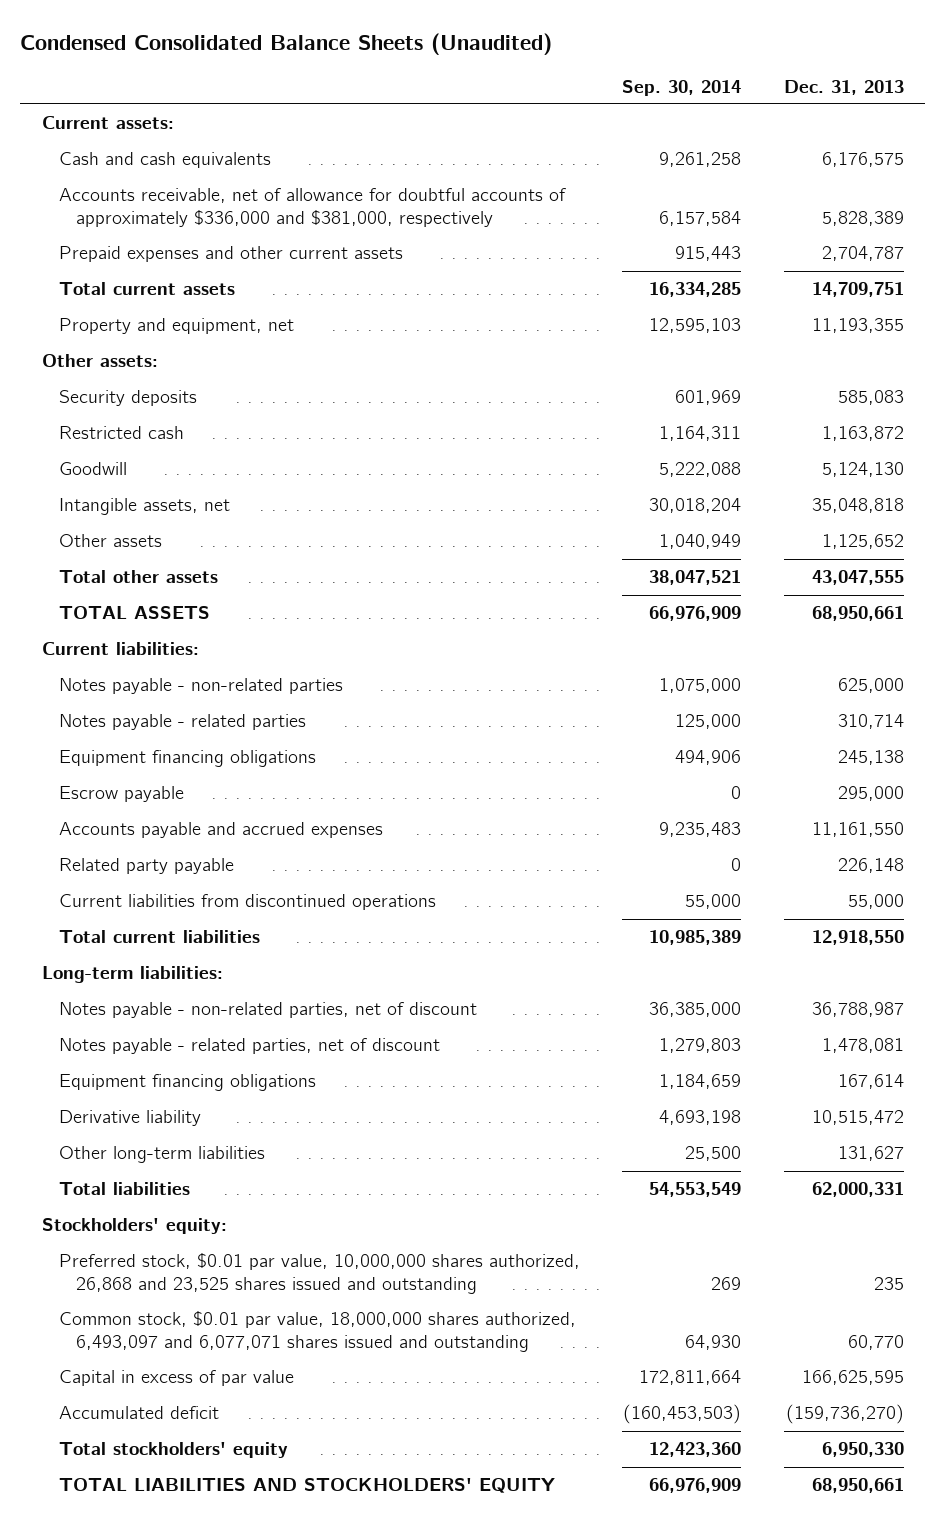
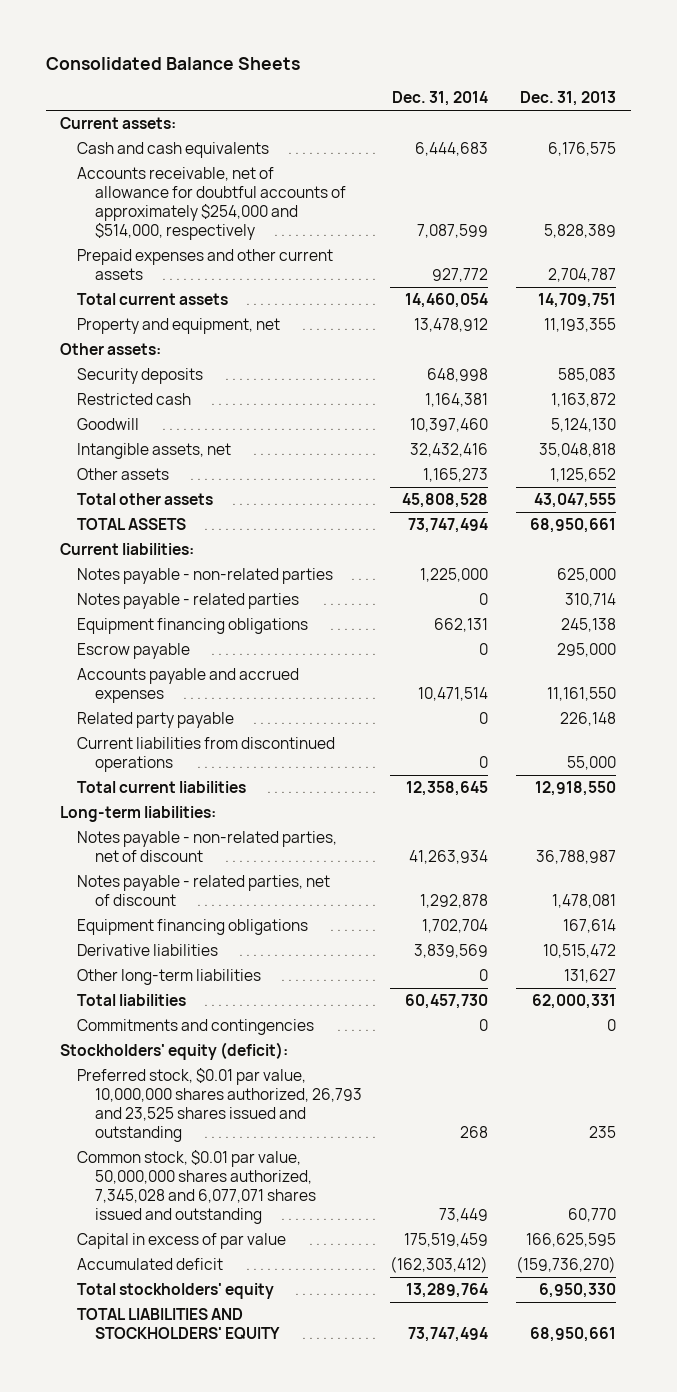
- Condensed Consolidated Balance Sheets (Unaudited)
+ Consolidated Balance Sheets
- | Sep. 30, 2014 | Dec. 31, 2013
+ | Dec. 31, 2014 | Dec. 31, 2013
- Accounts receivable, net of allowance for doubtful accounts of approximately $336,000 and $381,000, respectively | 6,157,584 | 5,828,389
+ Accounts receivable, net of allowance for doubtful accounts of approximately $254,000 and $514,000, respectively | 7,087,599 | 5,828,389
- Derivative liability | 4,693,198 | 10,515,472
+ Derivative liabilities | 3,839,569 | 10,515,472
- Stockholders' equity:
- Preferred stock, $0.01 par value, 10,000,000 shares authorized, 26,868 and 23,525 shares issued and outstanding | 269 | 235
- Common stock, $0.01 par value, 18,000,000 shares authorized, 6,493,097 and 6,077,071 shares issued and outstanding | 64,930 | 60,770
+ Commitments and contingencies | 0 | 0
+ Stockholders' equity (deficit):
+ Preferred stock, $0.01 par value, 10,000,000 shares authorized, 26,793 and 23,525 shares issued and outstanding | 268 | 235
+ Common stock, $0.01 par value, 50,000,000 shares authorized, 7,345,028 and 6,077,071 shares issued and outstanding | 73,449 | 60,770

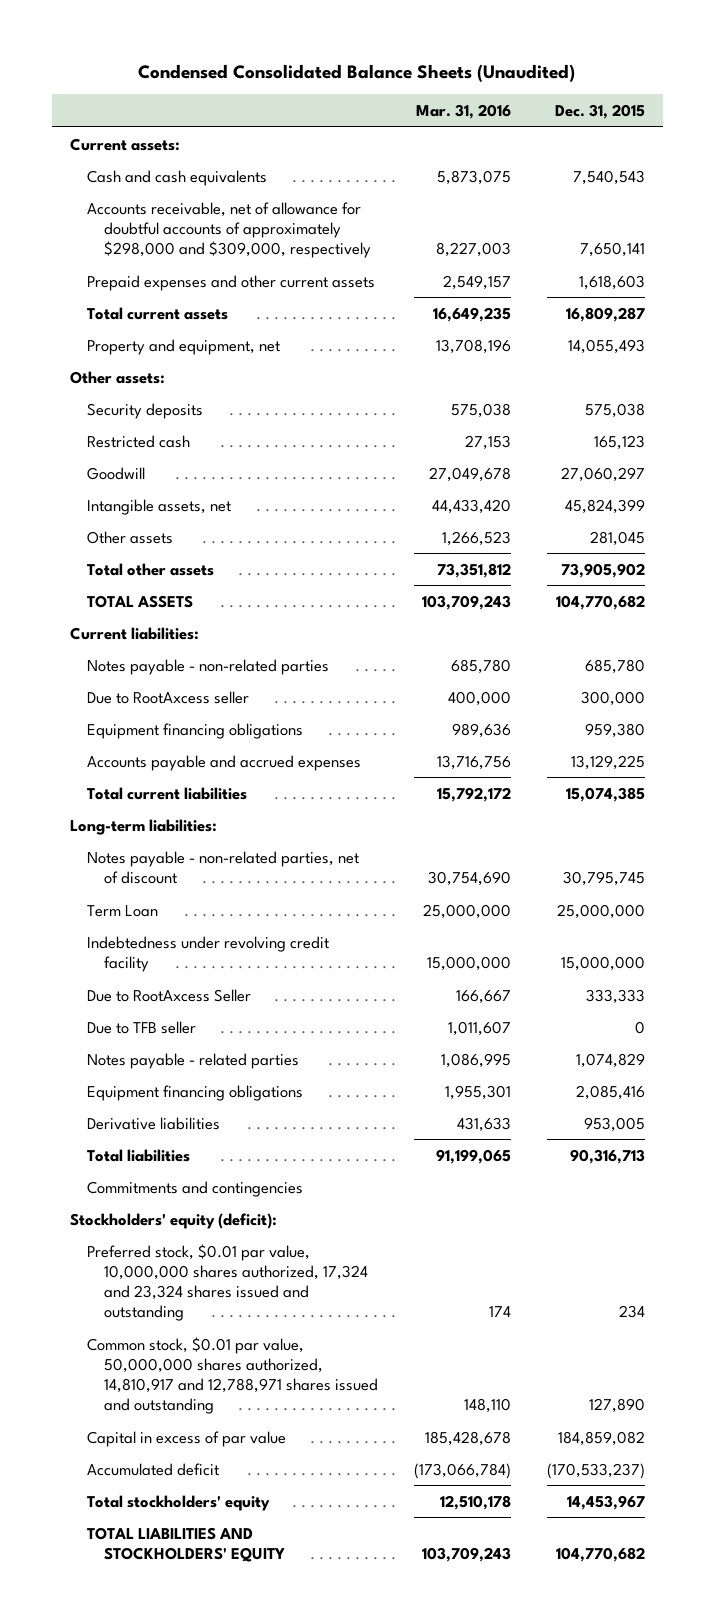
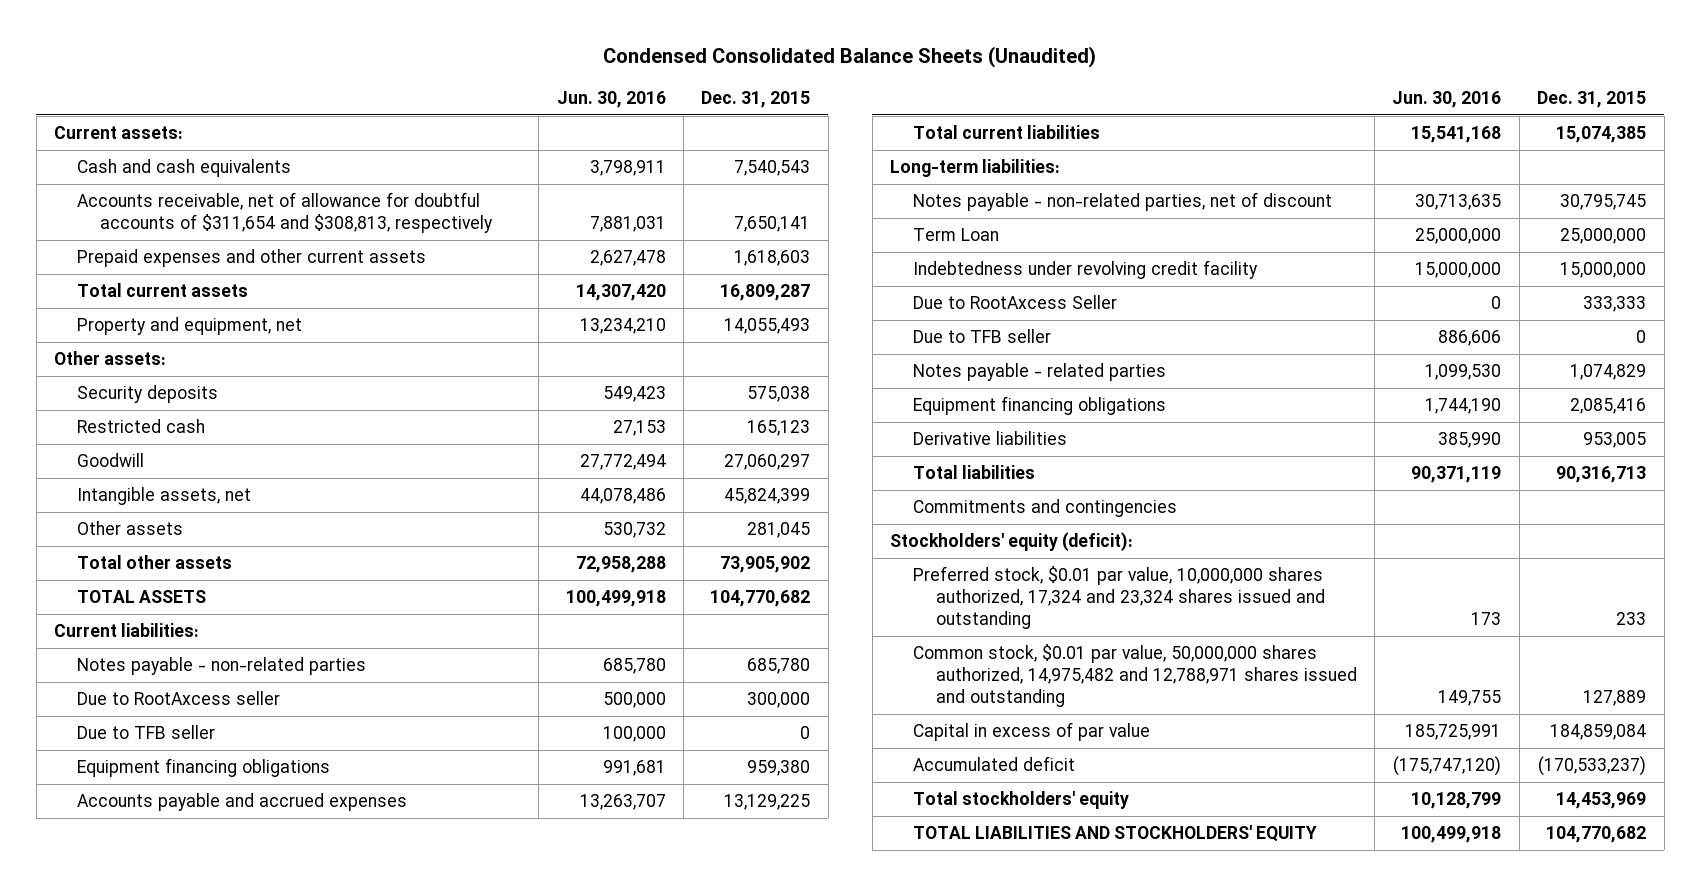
- | Mar. 31, 2016 | Dec. 31, 2015
+ | Jun. 30, 2016 | Dec. 31, 2015
- Accounts receivable, net of allowance for doubtful accounts of approximately $298,000 and $309,000, respectively | 8,227,003 | 7,650,141
+ Accounts receivable, net of allowance for doubtful accounts of $311,654 and $308,813, respectively | 7,881,031 | 7,650,141
+ Due to TFB seller | 100,000 | 0
- Preferred stock, $0.01 par value, 10,000,000 shares authorized, 17,324 and 23,324 shares issued and outstanding | 174 | 234
- Common stock, $0.01 par value, 50,000,000 shares authorized, 14,810,917 and 12,788,971 shares issued and outstanding | 148,110 | 127,890
- Capital in excess of par value | 185,428,678 | 184,859,082
+ Preferred stock, $0.01 par value, 10,000,000 shares authorized, 17,324 and 23,324 shares issued and outstanding | 173 | 233
+ Common stock, $0.01 par value, 50,000,000 shares authorized, 14,975,482 and 12,788,971 shares issued and outstanding | 149,755 | 127,889
+ Capital in excess of par value | 185,725,991 | 184,859,084
- Total stockholders' equity | 12,510,178 | 14,453,967
+ Total stockholders' equity | 10,128,799 | 14,453,969

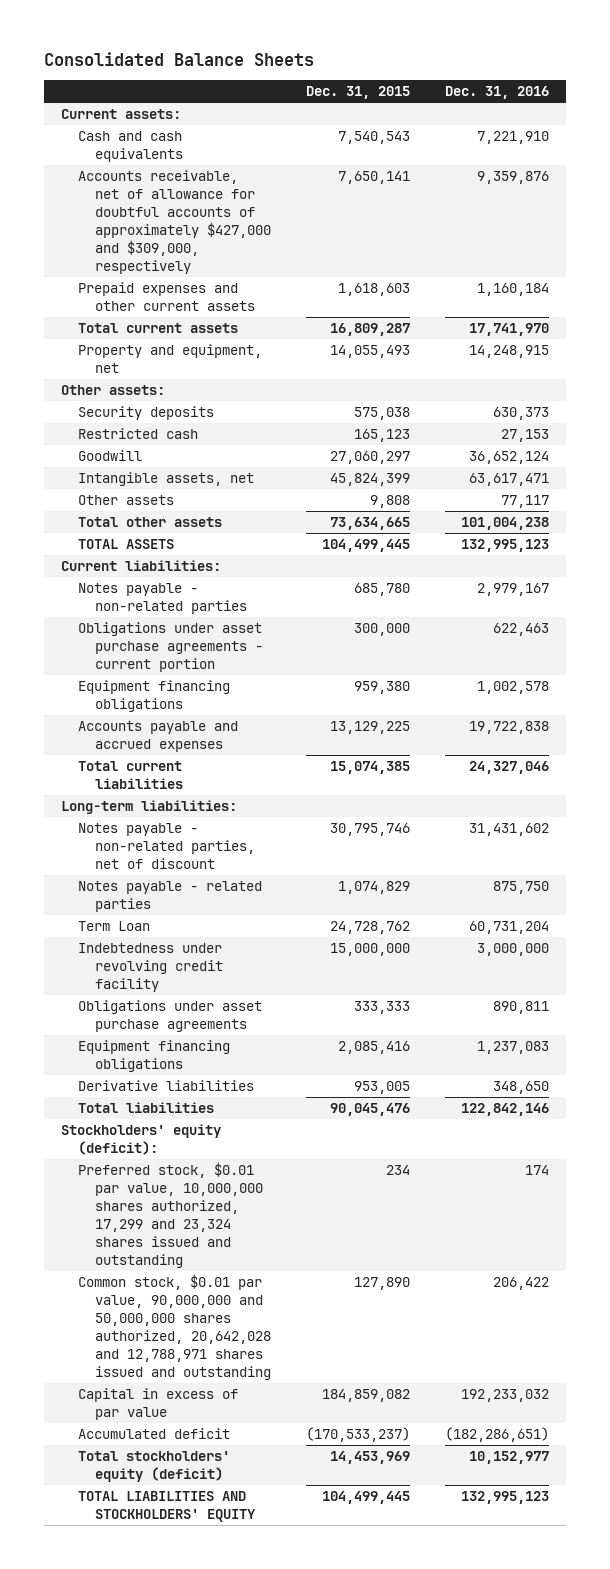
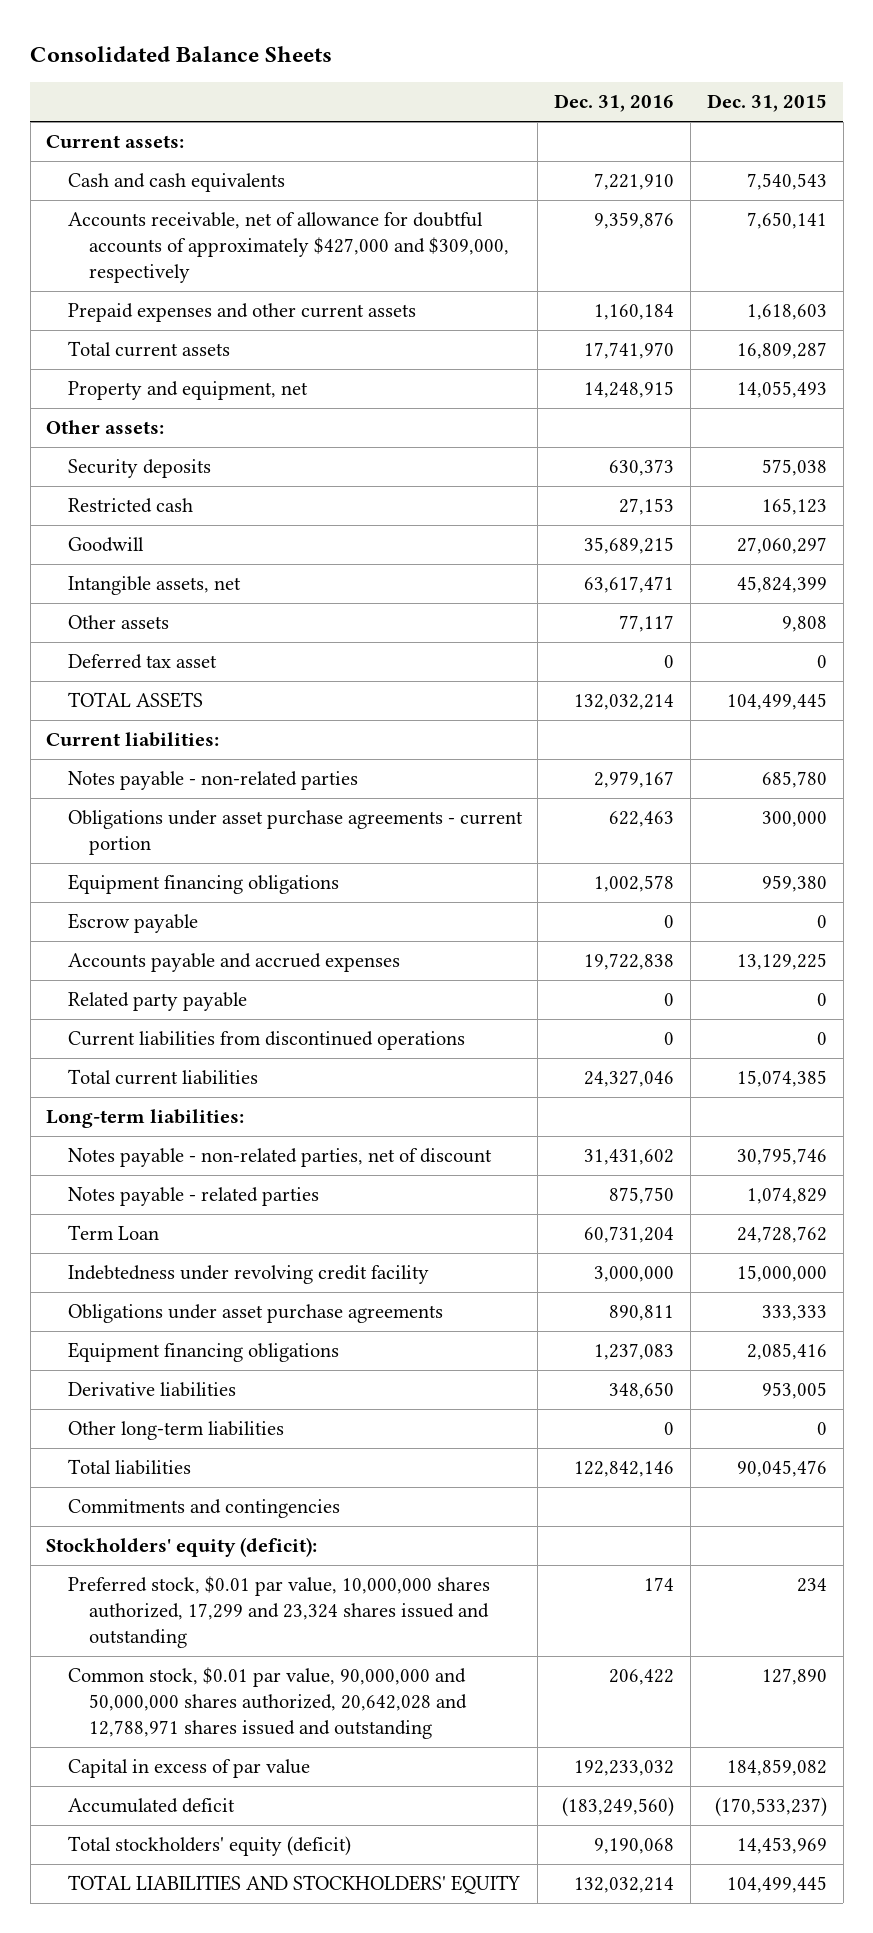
- | Dec. 31, 2015 | Dec. 31, 2016
+ | Dec. 31, 2016 | Dec. 31, 2015
- Goodwill | 27,060,297 | 36,652,124
+ Goodwill | 35,689,215 | 27,060,297
- Total other assets | 73,634,665 | 101,004,238
- TOTAL ASSETS | 104,499,445 | 132,995,123
+ Deferred tax asset | 0 | 0
+ TOTAL ASSETS | 132,032,214 | 104,499,445
+ Escrow payable | 0 | 0
+ Related party payable | 0 | 0
+ Current liabilities from discontinued operations | 0 | 0
+ Other long-term liabilities | 0 | 0
+ Commitments and contingencies
- Accumulated deficit | (170,533,237) | (182,286,651)
- Total stockholders' equity (deficit) | 14,453,969 | 10,152,977
- TOTAL LIABILITIES AND STOCKHOLDERS' EQUITY | 104,499,445 | 132,995,123
+ Accumulated deficit | (183,249,560) | (170,533,237)
+ Total stockholders' equity (deficit) | 9,190,068 | 14,453,969
+ TOTAL LIABILITIES AND STOCKHOLDERS' EQUITY | 132,032,214 | 104,499,445

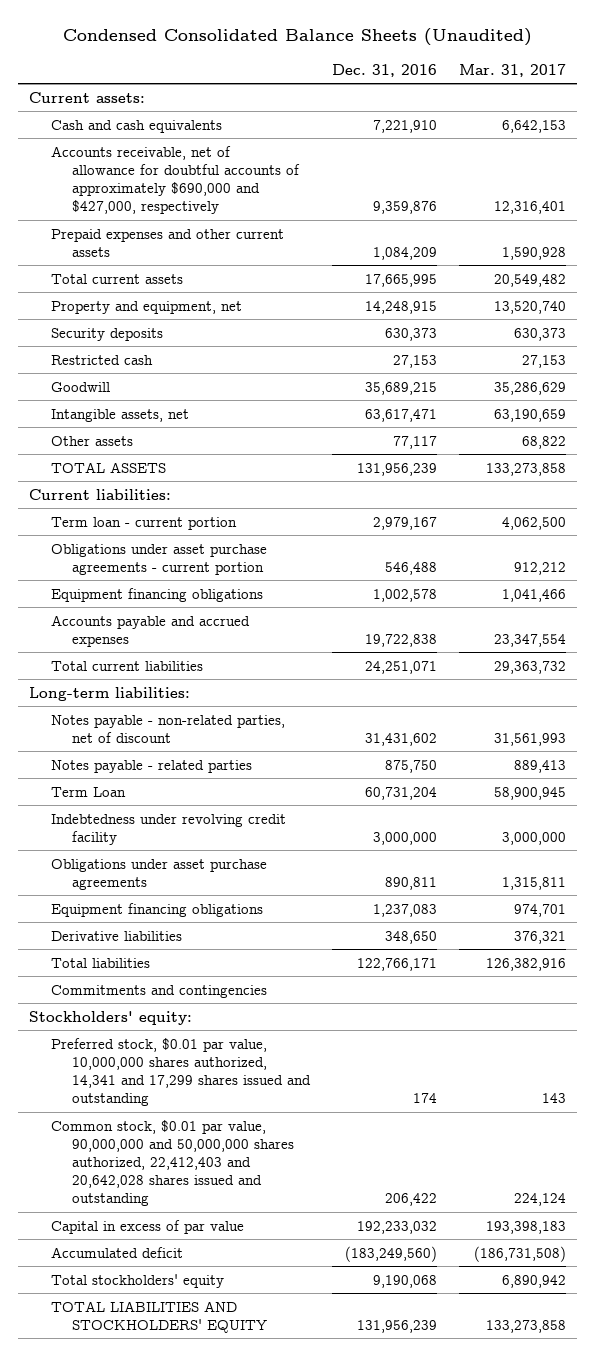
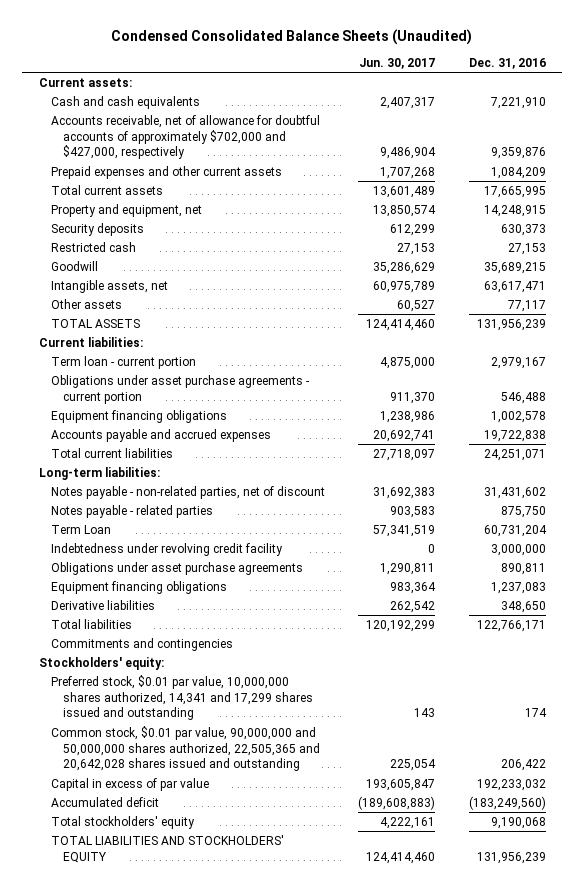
- | Dec. 31, 2016 | Mar. 31, 2017
+ | Jun. 30, 2017 | Dec. 31, 2016
- Accounts receivable, net of allowance for doubtful accounts of approximately $690,000 and $427,000, respectively | 9,359,876 | 12,316,401
+ Accounts receivable, net of allowance for doubtful accounts of approximately $702,000 and $427,000, respectively | 9,486,904 | 9,359,876
- Common stock, $0.01 par value, 90,000,000 and 50,000,000 shares authorized, 22,412,403 and 20,642,028 shares issued and outstanding | 206,422 | 224,124
+ Common stock, $0.01 par value, 90,000,000 and 50,000,000 shares authorized, 22,505,365 and 20,642,028 shares issued and outstanding | 225,054 | 206,422

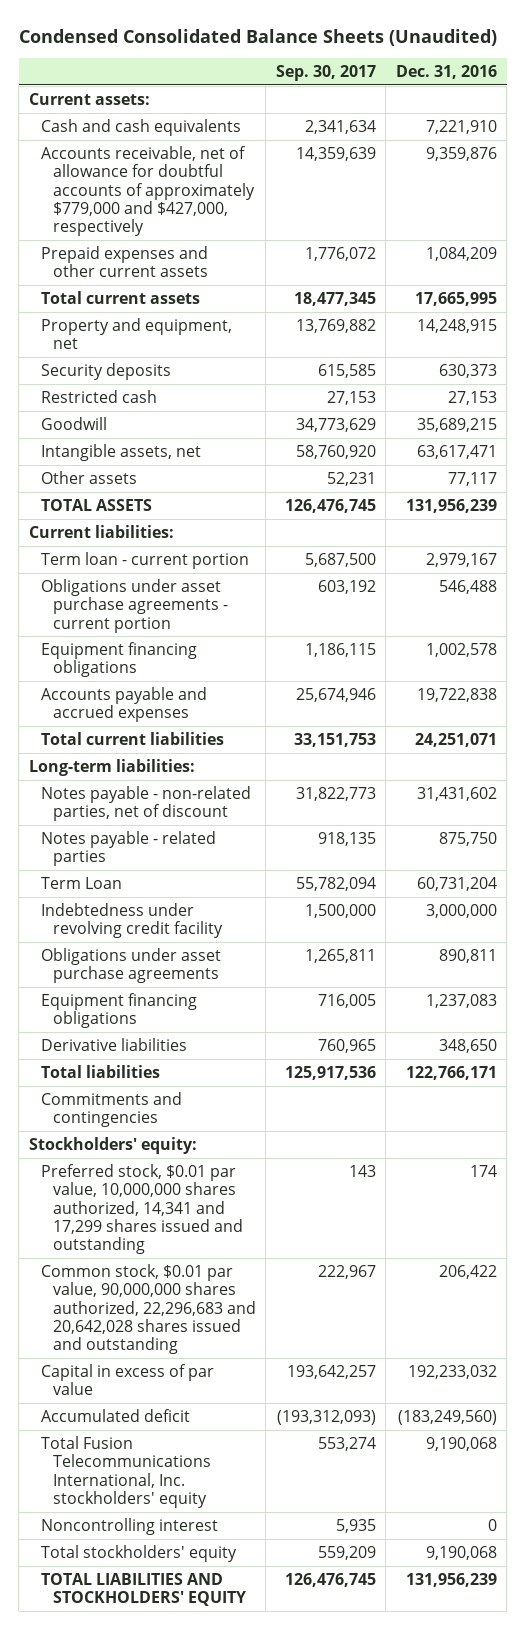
- | Jun. 30, 2017 | Dec. 31, 2016
+ | Sep. 30, 2017 | Dec. 31, 2016
- Accounts receivable, net of allowance for doubtful accounts of approximately $702,000 and $427,000, respectively | 9,486,904 | 9,359,876
+ Accounts receivable, net of allowance for doubtful accounts of approximately $779,000 and $427,000, respectively | 14,359,639 | 9,359,876
- Common stock, $0.01 par value, 90,000,000 and 50,000,000 shares authorized, 22,505,365 and 20,642,028 shares issued and outstanding | 225,054 | 206,422
+ Common stock, $0.01 par value, 90,000,000 shares authorized, 22,296,683 and 20,642,028 shares issued and outstanding | 222,967 | 206,422
+ Total Fusion Telecommunications International, Inc. stockholders' equity | 553,274 | 9,190,068
+ Noncontrolling interest | 5,935 | 0

